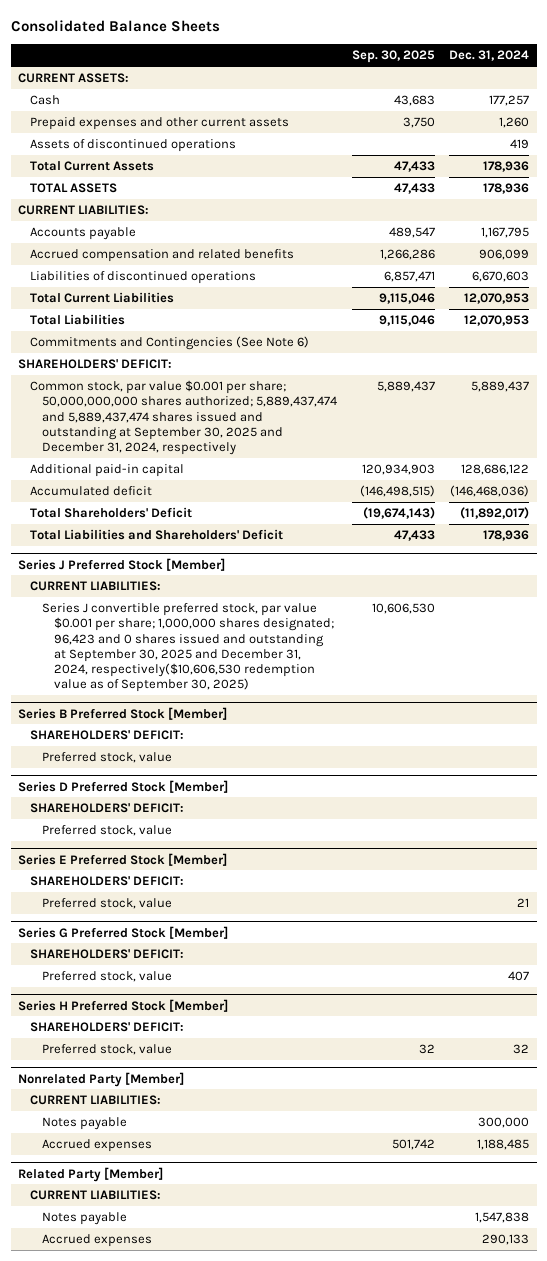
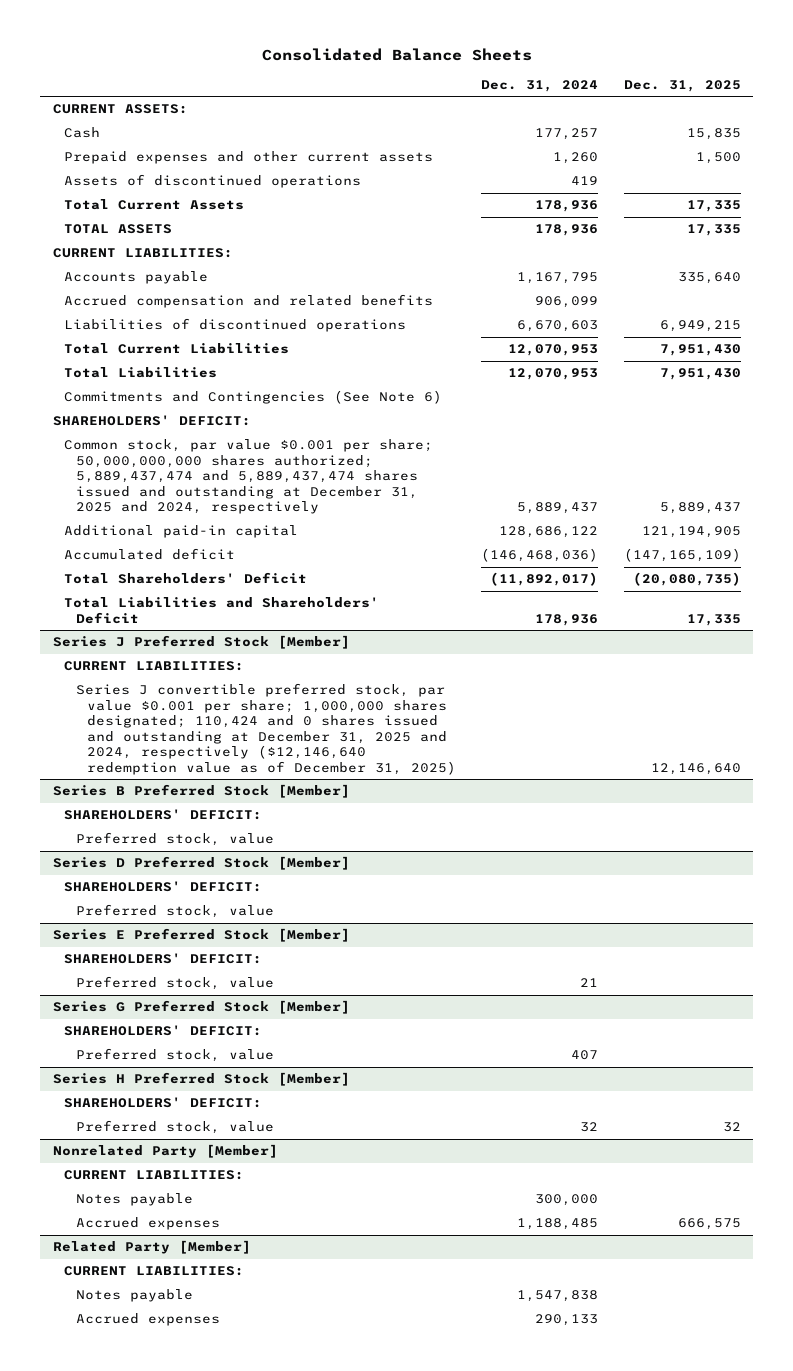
- | Sep. 30, 2025 | Dec. 31, 2024
+ | Dec. 31, 2024 | Dec. 31, 2025
- Common stock, par value $0.001 per share; 50,000,000,000 shares authorized; 5,889,437,474 and 5,889,437,474 shares issued and outstanding at September 30, 2025 and December 31, 2024, respectively | 5,889,437 | 5,889,437
+ Common stock, par value $0.001 per share; 50,000,000,000 shares authorized; 5,889,437,474 and 5,889,437,474 shares issued and outstanding at December 31, 2025 and 2024, respectively | 5,889,437 | 5,889,437
@ Series J Preferred Stock [Member]
- Series J convertible preferred stock, par value $0.001 per share; 1,000,000 shares designated; 96,423 and 0 shares issued and outstanding at September 30, 2025 and December 31, 2024, respectively($10,606,530 redemption value as of September 30, 2025) | 10,606,530 |
+ Series J convertible preferred stock, par value $0.001 per share; 1,000,000 shares designated; 110,424 and 0 shares issued and outstanding at December 31, 2025 and 2024, respectively ($12,146,640 redemption value as of December 31, 2025) | | 12,146,640

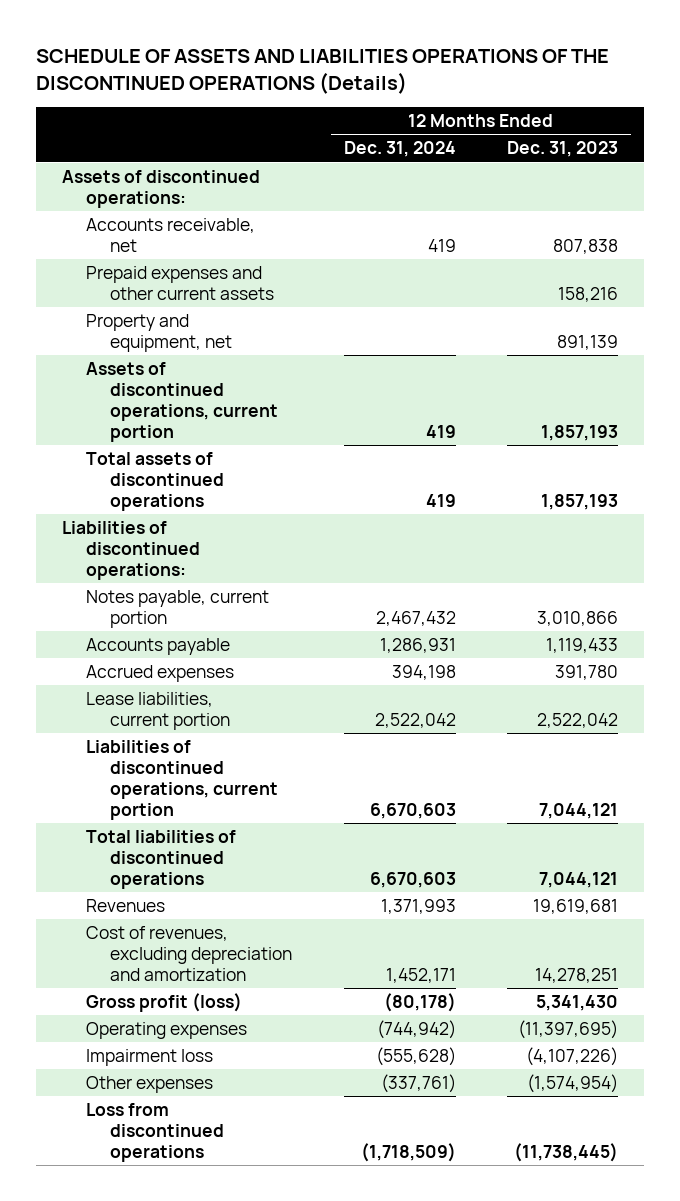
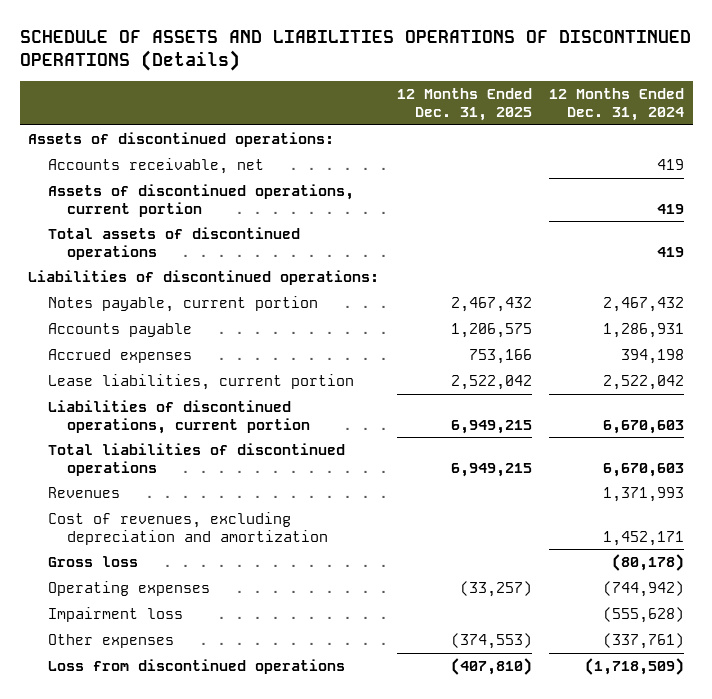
- SCHEDULE OF ASSETS AND LIABILITIES OPERATIONS OF THE DISCONTINUED OPERATIONS (Details)
+ SCHEDULE OF ASSETS AND LIABILITIES OPERATIONS OF DISCONTINUED OPERATIONS (Details)
- | 12 Months Ended Dec. 31, 2024 | 12 Months Ended Dec. 31, 2023
+ | 12 Months Ended Dec. 31, 2025 | 12 Months Ended Dec. 31, 2024
- Prepaid expenses and other current assets | | 158,216
- Property and equipment, net | | 891,139
- Gross profit (loss) | (80,178) | 5,341,430
+ Gross loss | | (80,178)

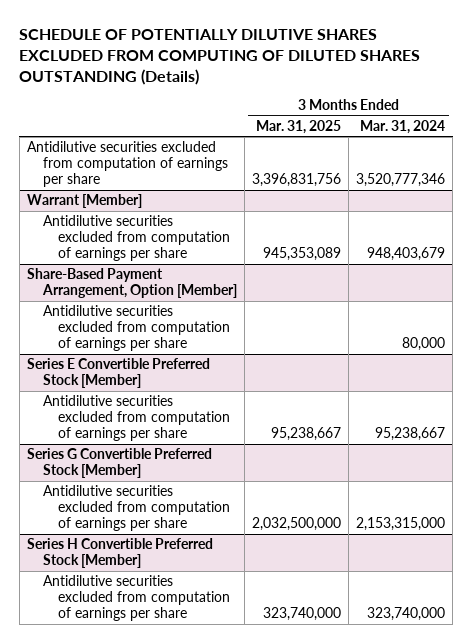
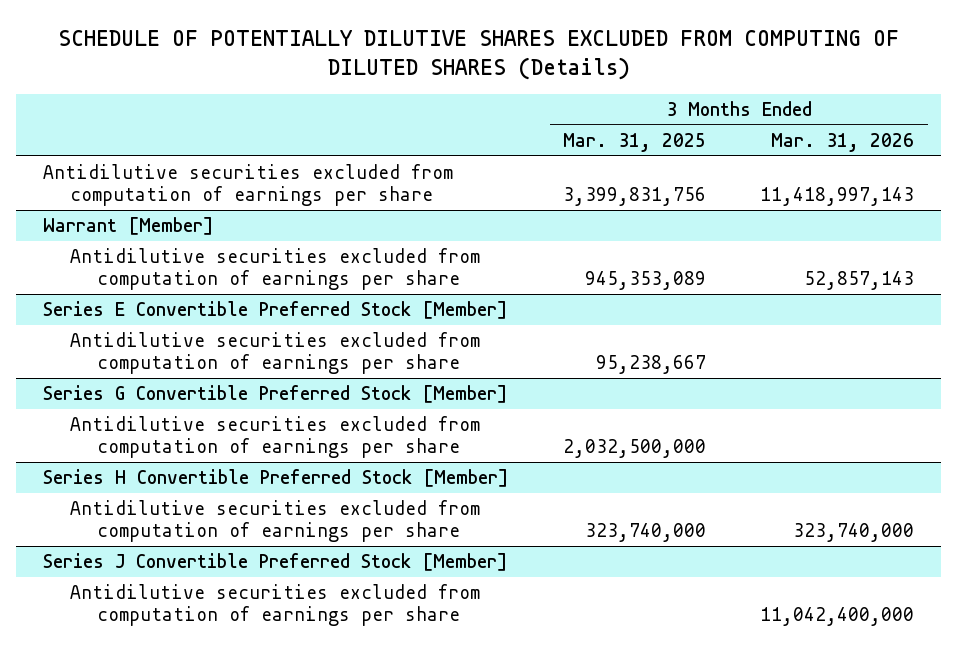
- SCHEDULE OF POTENTIALLY DILUTIVE SHARES EXCLUDED FROM COMPUTING OF DILUTED SHARES OUTSTANDING (Details)
+ SCHEDULE OF POTENTIALLY DILUTIVE SHARES EXCLUDED FROM COMPUTING OF DILUTED SHARES (Details)
- | 3 Months Ended Mar. 31, 2025 | 3 Months Ended Mar. 31, 2024
+ | 3 Months Ended Mar. 31, 2025 | 3 Months Ended Mar. 31, 2026
- Antidilutive securities excluded from computation of earnings per share | 3,396,831,756 | 3,520,777,346
+ Antidilutive securities excluded from computation of earnings per share | 3,399,831,756 | 11,418,997,143
- Share-Based Payment Arrangement, Option [Member]
- Antidilutive securities excluded from computation of earnings per share | | 80,000
+ Series J Convertible Preferred Stock [Member]
+ Antidilutive securities excluded from computation of earnings per share | | 11,042,400,000

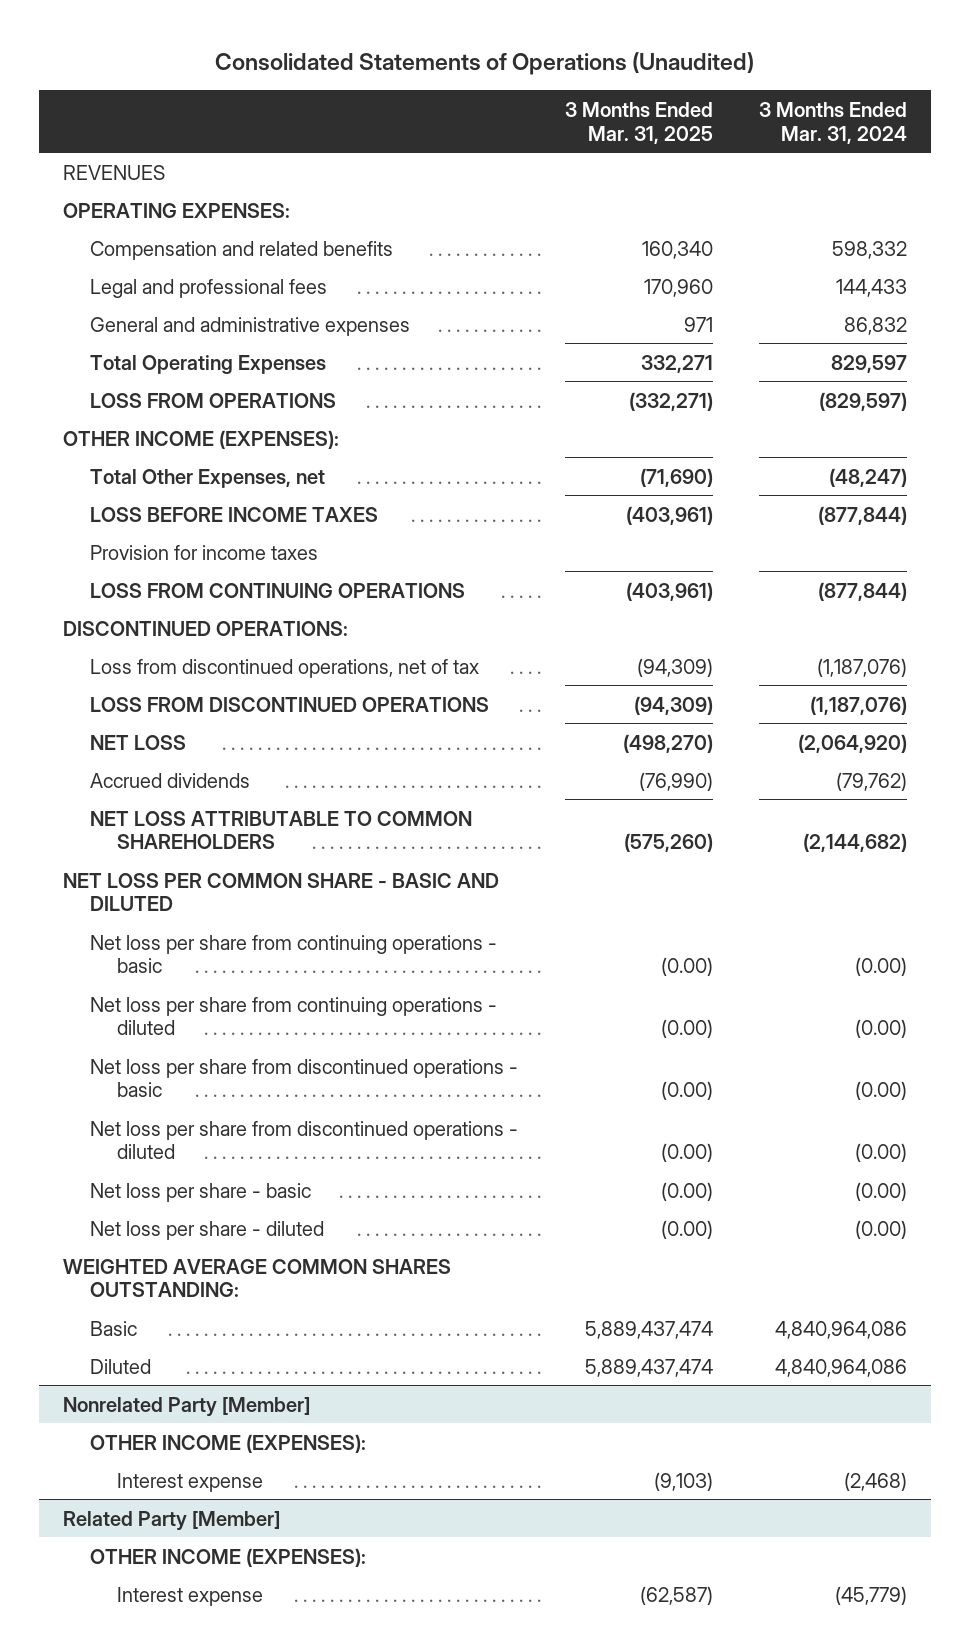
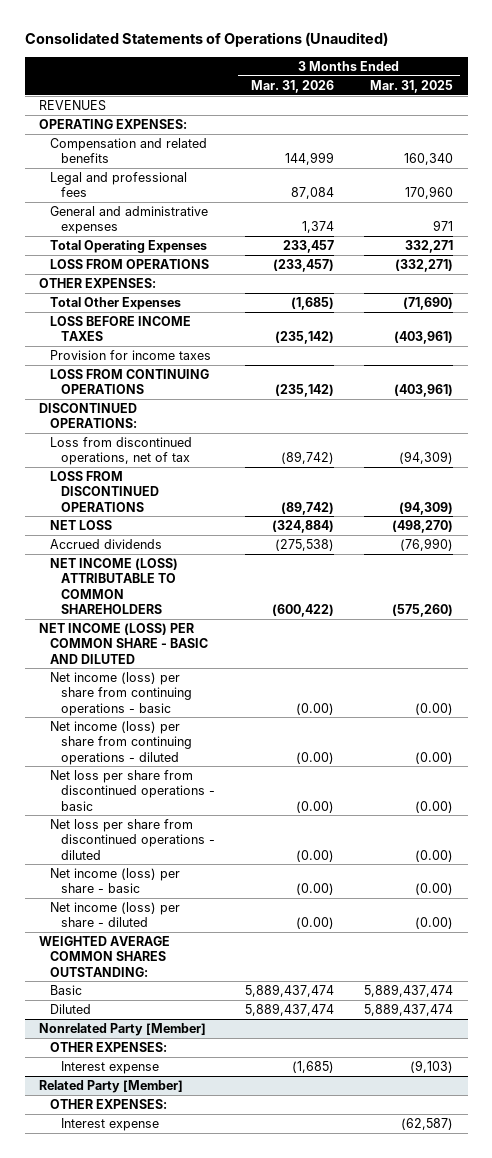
- | 3 Months Ended Mar. 31, 2025 | 3 Months Ended Mar. 31, 2024
+ | 3 Months Ended Mar. 31, 2026 | 3 Months Ended Mar. 31, 2025
- OTHER INCOME (EXPENSES):
- Total Other Expenses, net | (71,690) | (48,247)
+ OTHER EXPENSES:
+ Total Other Expenses | (1,685) | (71,690)
- NET LOSS ATTRIBUTABLE TO COMMON SHAREHOLDERS | (575,260) | (2,144,682)
- NET LOSS PER COMMON SHARE - BASIC AND DILUTED
- Net loss per share from continuing operations - basic | (0.00) | (0.00)
- Net loss per share from continuing operations - diluted | (0.00) | (0.00)
+ NET INCOME (LOSS) ATTRIBUTABLE TO COMMON SHAREHOLDERS | (600,422) | (575,260)
+ NET INCOME (LOSS) PER COMMON SHARE - BASIC AND DILUTED
+ Net income (loss) per share from continuing operations - basic | (0.00) | (0.00)
+ Net income (loss) per share from continuing operations - diluted | (0.00) | (0.00)
- Net loss per share - basic | (0.00) | (0.00)
- Net loss per share - diluted | (0.00) | (0.00)
+ Net income (loss) per share - basic | (0.00) | (0.00)
+ Net income (loss) per share - diluted | (0.00) | (0.00)
@ Nonrelated Party [Member]
- OTHER INCOME (EXPENSES):
+ OTHER EXPENSES:
@ Related Party [Member]
- OTHER INCOME (EXPENSES):
+ OTHER EXPENSES:

